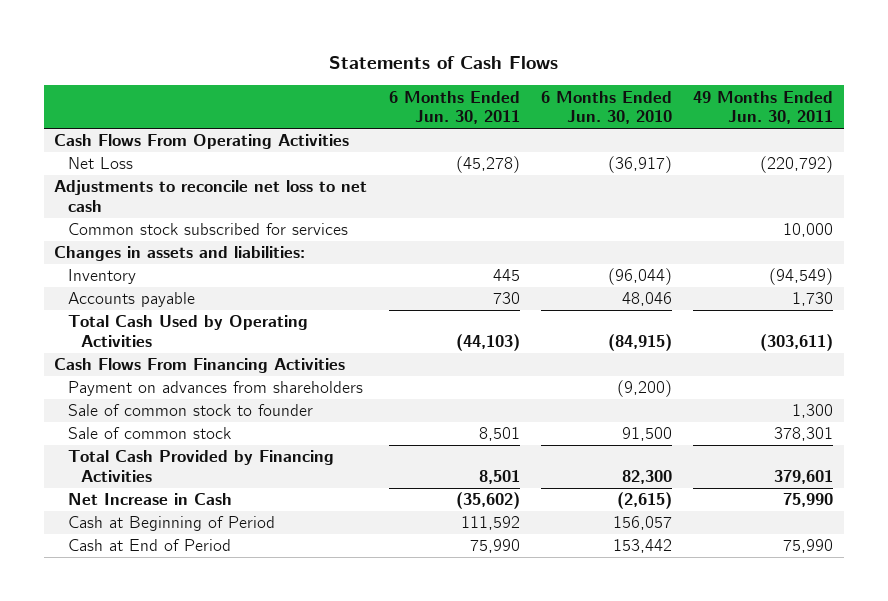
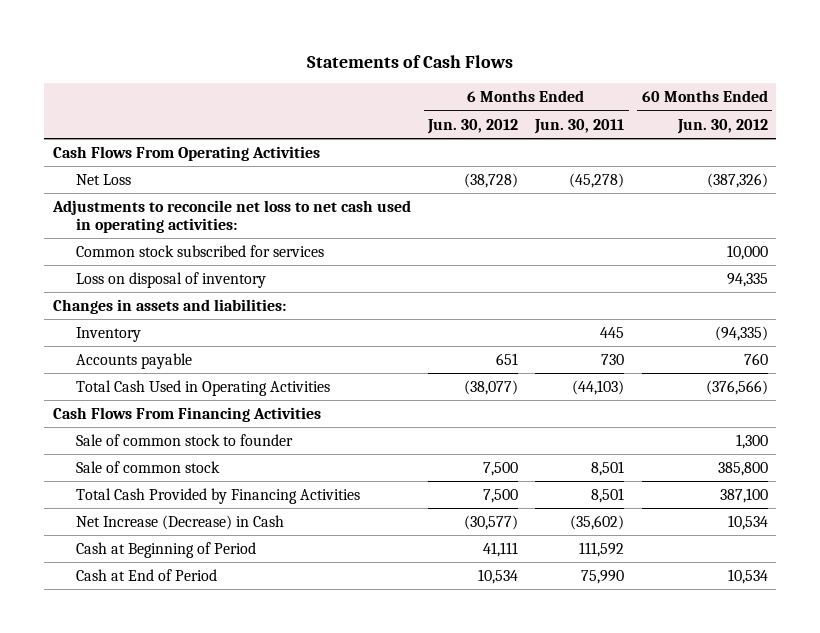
- | 6 Months Ended Jun. 30, 2011 | 6 Months Ended Jun. 30, 2010 | 49 Months Ended Jun. 30, 2011
+ | 6 Months Ended Jun. 30, 2012 | 6 Months Ended Jun. 30, 2011 | 60 Months Ended Jun. 30, 2012
- Adjustments to reconcile net loss to net cash
+ Adjustments to reconcile net loss to net cash used in operating activities:
+ Loss on disposal of inventory | | | 94,335
- Total Cash Used by Operating Activities | (44,103) | (84,915) | (303,611)
+ Total Cash Used in Operating Activities | (38,077) | (44,103) | (376,566)
- Payment on advances from shareholders | | (9,200) |
- Net Increase in Cash | (35,602) | (2,615) | 75,990
+ Net Increase (Decrease) in Cash | (30,577) | (35,602) | 10,534

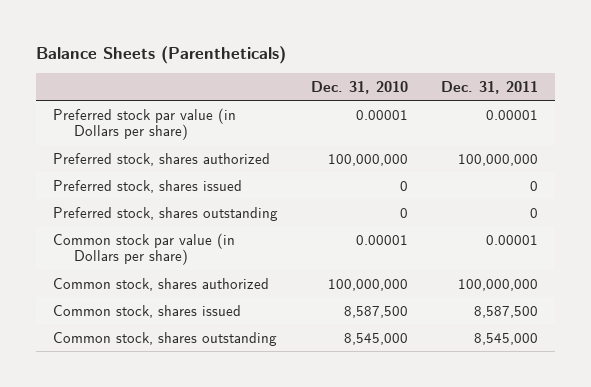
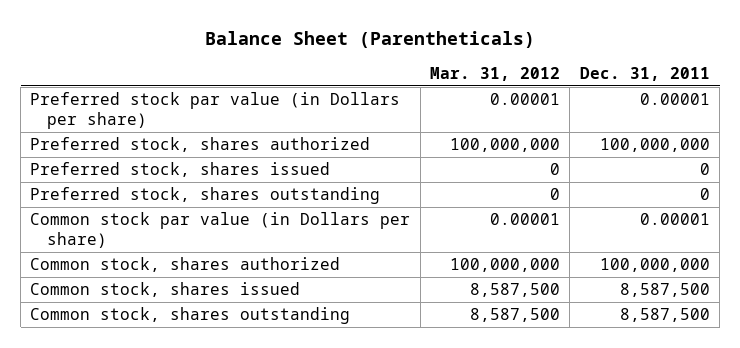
- Balance Sheets (Parentheticals)
+ Balance Sheet (Parentheticals)
- | Dec. 31, 2010 | Dec. 31, 2011
+ | Mar. 31, 2012 | Dec. 31, 2011
- Common stock, shares outstanding | 8,545,000 | 8,545,000
+ Common stock, shares outstanding | 8,587,500 | 8,587,500

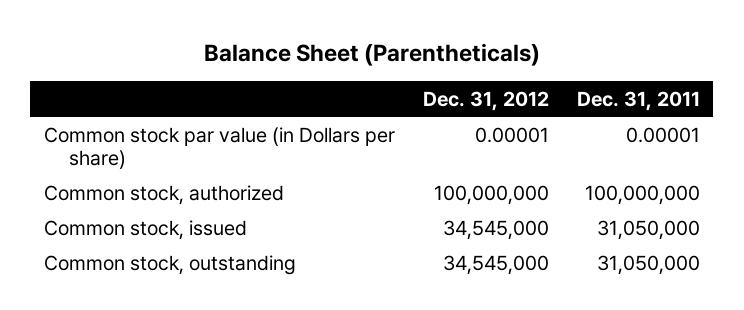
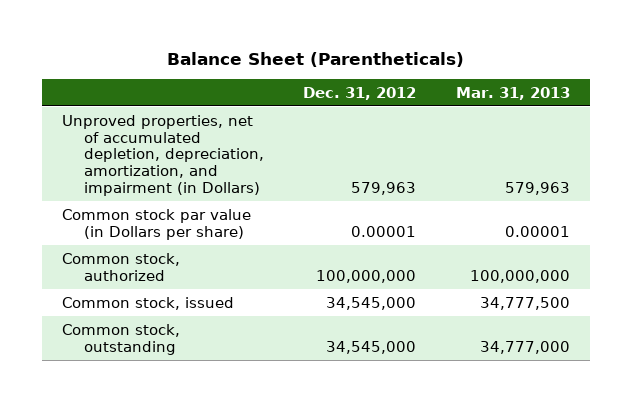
- | Dec. 31, 2012 | Dec. 31, 2011
+ | Dec. 31, 2012 | Mar. 31, 2013
+ Unproved properties, net of accumulated depletion, depreciation, amortization, and impairment (in Dollars) | 579,963 | 579,963

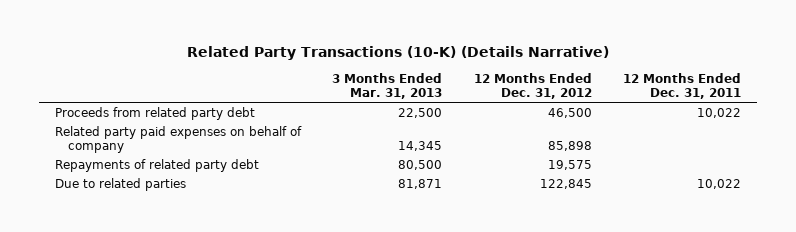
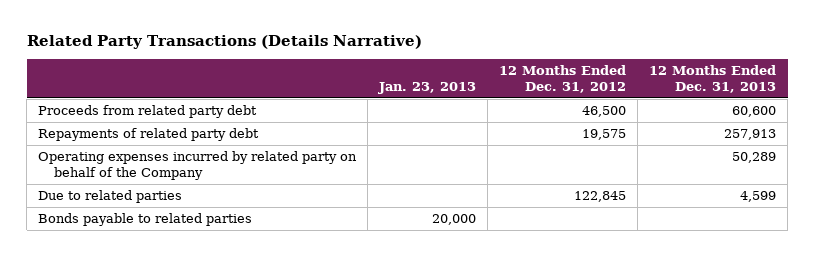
- Related Party Transactions (10-K) (Details Narrative)
+ Related Party Transactions (Details Narrative)
- | 3 Months Ended Mar. 31, 2013 | 12 Months Ended Dec. 31, 2012 | 12 Months Ended Dec. 31, 2011
+ | Jan. 23, 2013 | 12 Months Ended Dec. 31, 2012 | 12 Months Ended Dec. 31, 2013
- Related party paid expenses on behalf of company | 14,345 | 85,898 |
+ Operating expenses incurred by related party on behalf of the Company | | | 50,289
+ Bonds payable to related parties | 20,000 | |

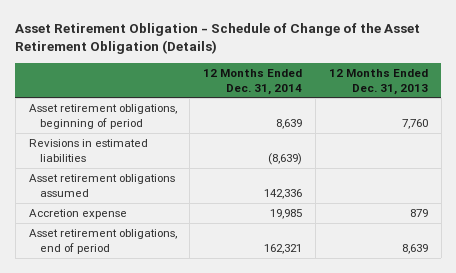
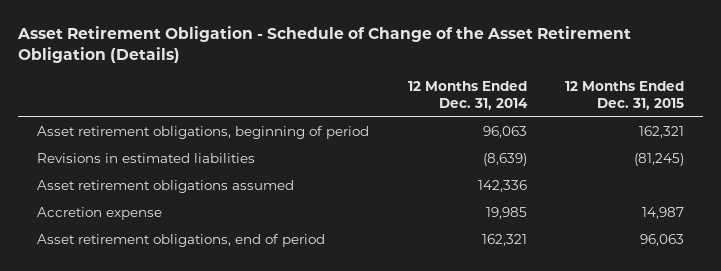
- | 12 Months Ended Dec. 31, 2014 | 12 Months Ended Dec. 31, 2013
+ | 12 Months Ended Dec. 31, 2014 | 12 Months Ended Dec. 31, 2015
- Asset retirement obligations, beginning of period | 8,639 | 7,760
+ Asset retirement obligations, beginning of period | 96,063 | 162,321

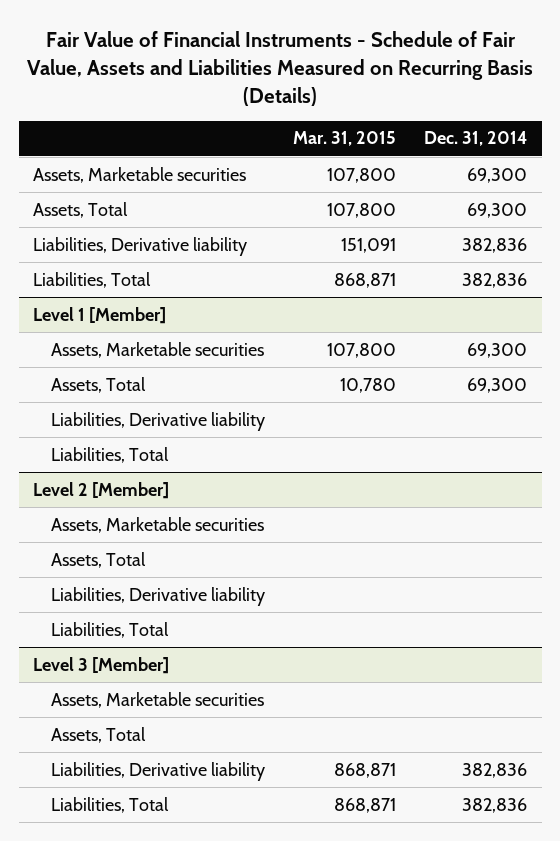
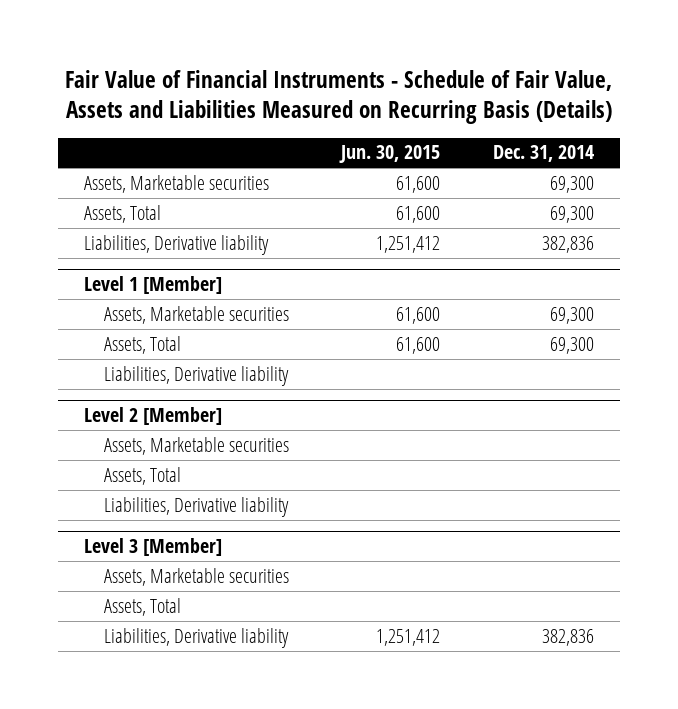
- | Mar. 31, 2015 | Dec. 31, 2014
+ | Jun. 30, 2015 | Dec. 31, 2014
- Liabilities, Total | 868,871 | 382,836
@ Level 1 [Member]
- Liabilities, Total
@ Level 2 [Member]
- Liabilities, Total
@ Level 3 [Member]
- Liabilities, Total | 868,871 | 382,836

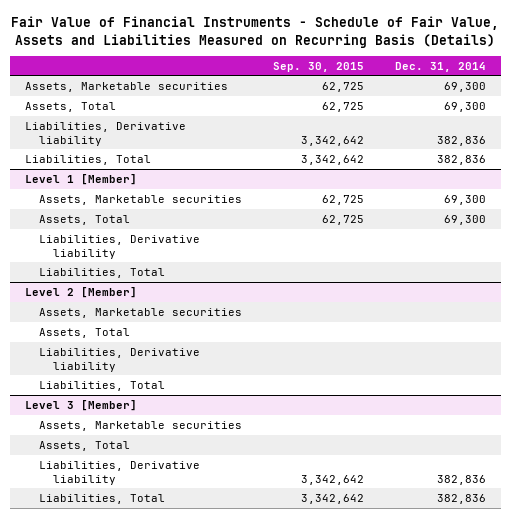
- | Jun. 30, 2015 | Dec. 31, 2014
+ | Sep. 30, 2015 | Dec. 31, 2014
+ Liabilities, Total | 3,342,642 | 382,836
@ Level 1 [Member]
+ Liabilities, Total
@ Level 2 [Member]
+ Liabilities, Total
@ Level 3 [Member]
+ Liabilities, Total | 3,342,642 | 382,836

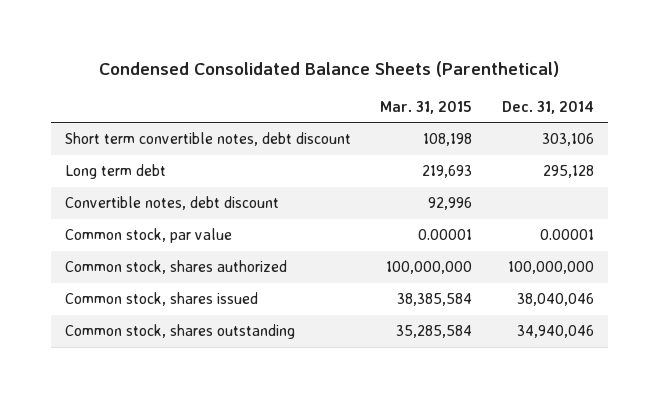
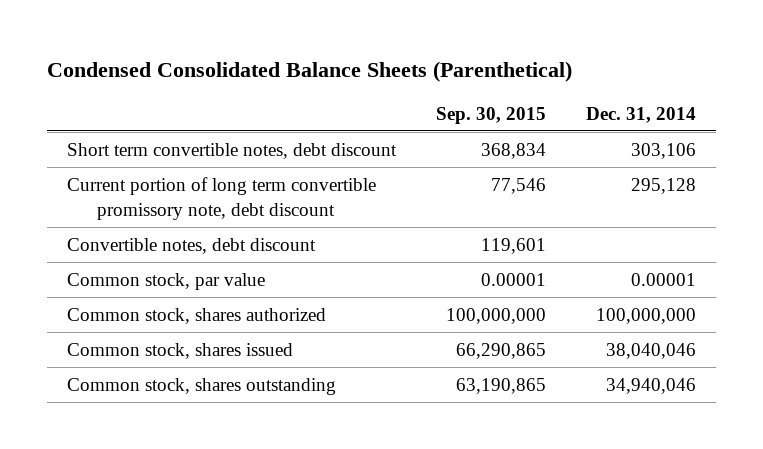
- | Mar. 31, 2015 | Dec. 31, 2014
+ | Sep. 30, 2015 | Dec. 31, 2014
- Long term debt | 219,693 | 295,128
+ Current portion of long term convertible promissory note, debt discount | 77,546 | 295,128

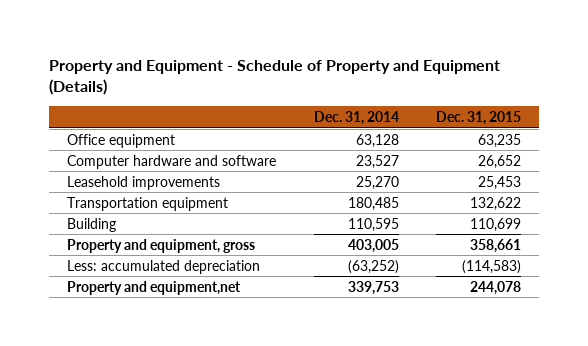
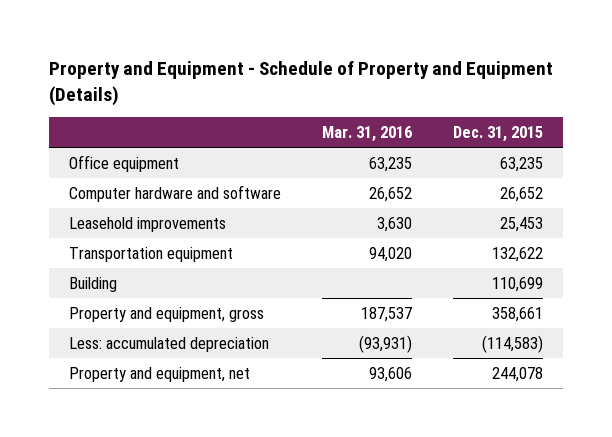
- | Dec. 31, 2014 | Dec. 31, 2015
+ | Mar. 31, 2016 | Dec. 31, 2015
- Property and equipment,net | 339,753 | 244,078
+ Property and equipment, net | 93,606 | 244,078

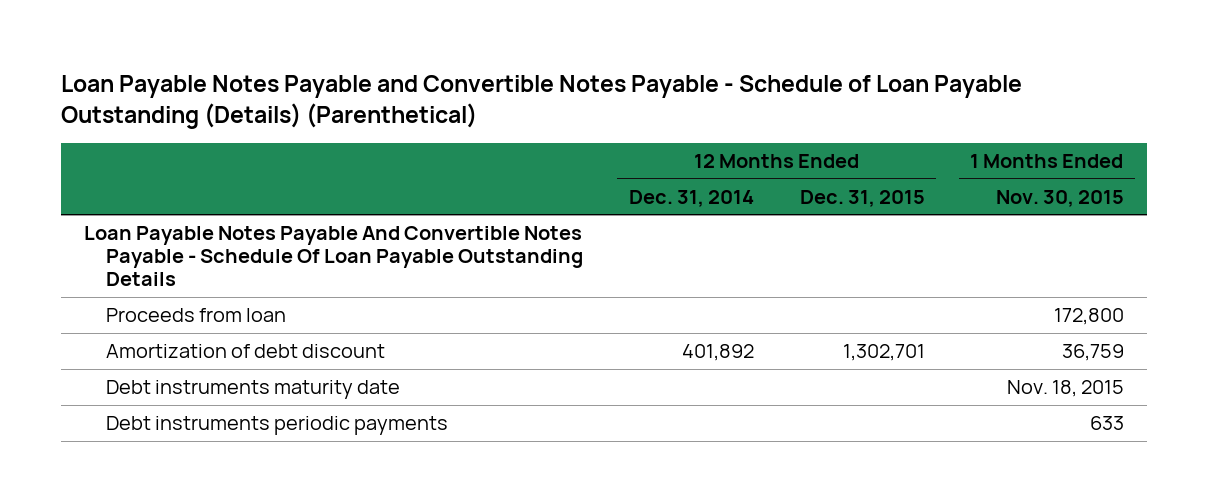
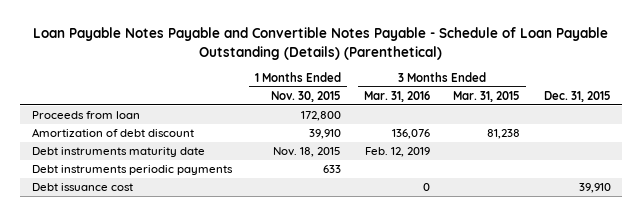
- | 12 Months Ended Dec. 31, 2014 | 12 Months Ended Dec. 31, 2015 | 1 Months Ended Nov. 30, 2015
+ | 1 Months Ended Nov. 30, 2015 | 3 Months Ended Mar. 31, 2016 | 3 Months Ended Mar. 31, 2015 | Dec. 31, 2015
- Loan Payable Notes Payable And Convertible Notes Payable - Schedule Of Loan Payable Outstanding Details
- Amortization of debt discount | 401,892 | 1,302,701 | 36,759
+ Amortization of debt discount | 39,910 | 136,076 | 81,238 |
+ Debt issuance cost | | 0 | | 39,910

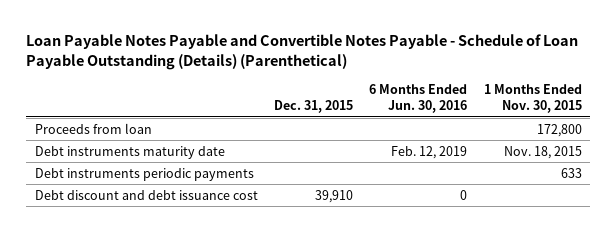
- | 1 Months Ended Nov. 30, 2015 | 3 Months Ended Mar. 31, 2016 | 3 Months Ended Mar. 31, 2015 | Dec. 31, 2015
+ | Dec. 31, 2015 | 6 Months Ended Jun. 30, 2016 | 1 Months Ended Nov. 30, 2015
- Amortization of debt discount | 39,910 | 136,076 | 81,238 |
- Debt issuance cost | | 0 | | 39,910
+ Debt discount and debt issuance cost | 39,910 | 0 |

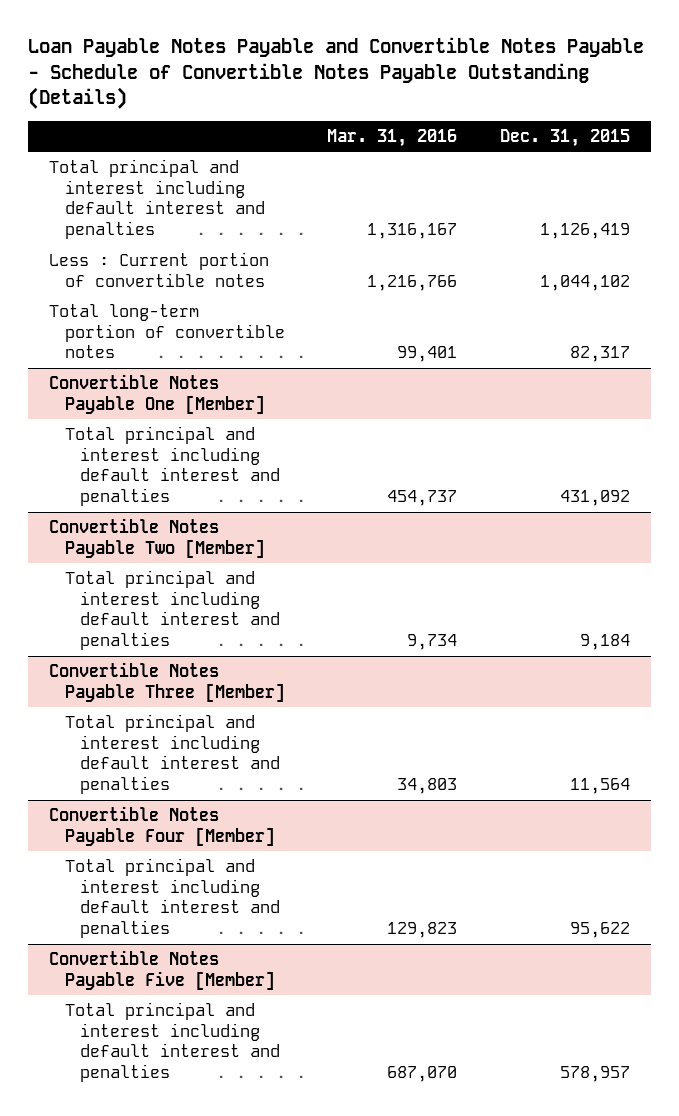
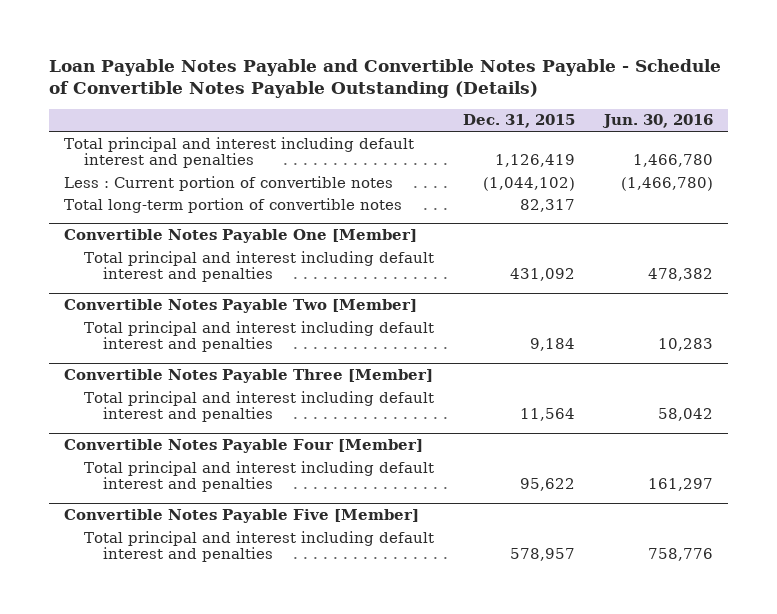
- | Mar. 31, 2016 | Dec. 31, 2015
+ | Dec. 31, 2015 | Jun. 30, 2016
- Less : Current portion of convertible notes | 1,216,766 | 1,044,102
+ Less : Current portion of convertible notes | (1,044,102) | (1,466,780)

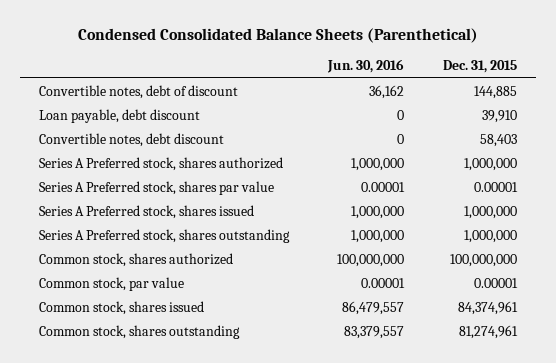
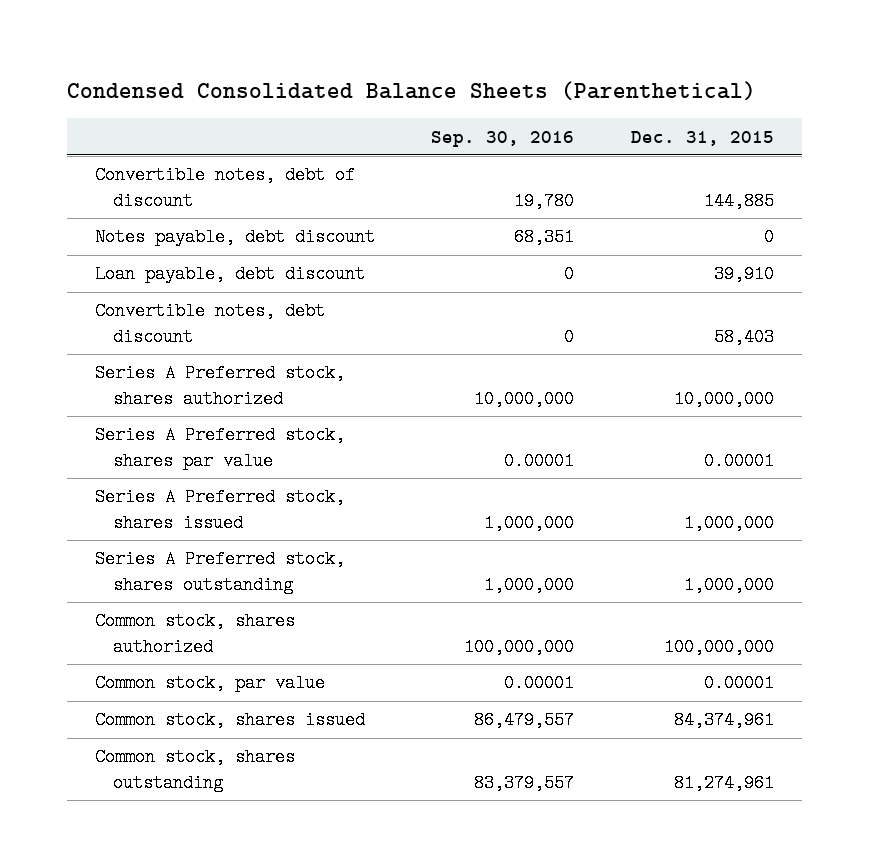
- | Jun. 30, 2016 | Dec. 31, 2015
+ | Sep. 30, 2016 | Dec. 31, 2015
+ Notes payable, debt discount | 68,351 | 0
- Series A Preferred stock, shares authorized | 1,000,000 | 1,000,000
+ Series A Preferred stock, shares authorized | 10,000,000 | 10,000,000

